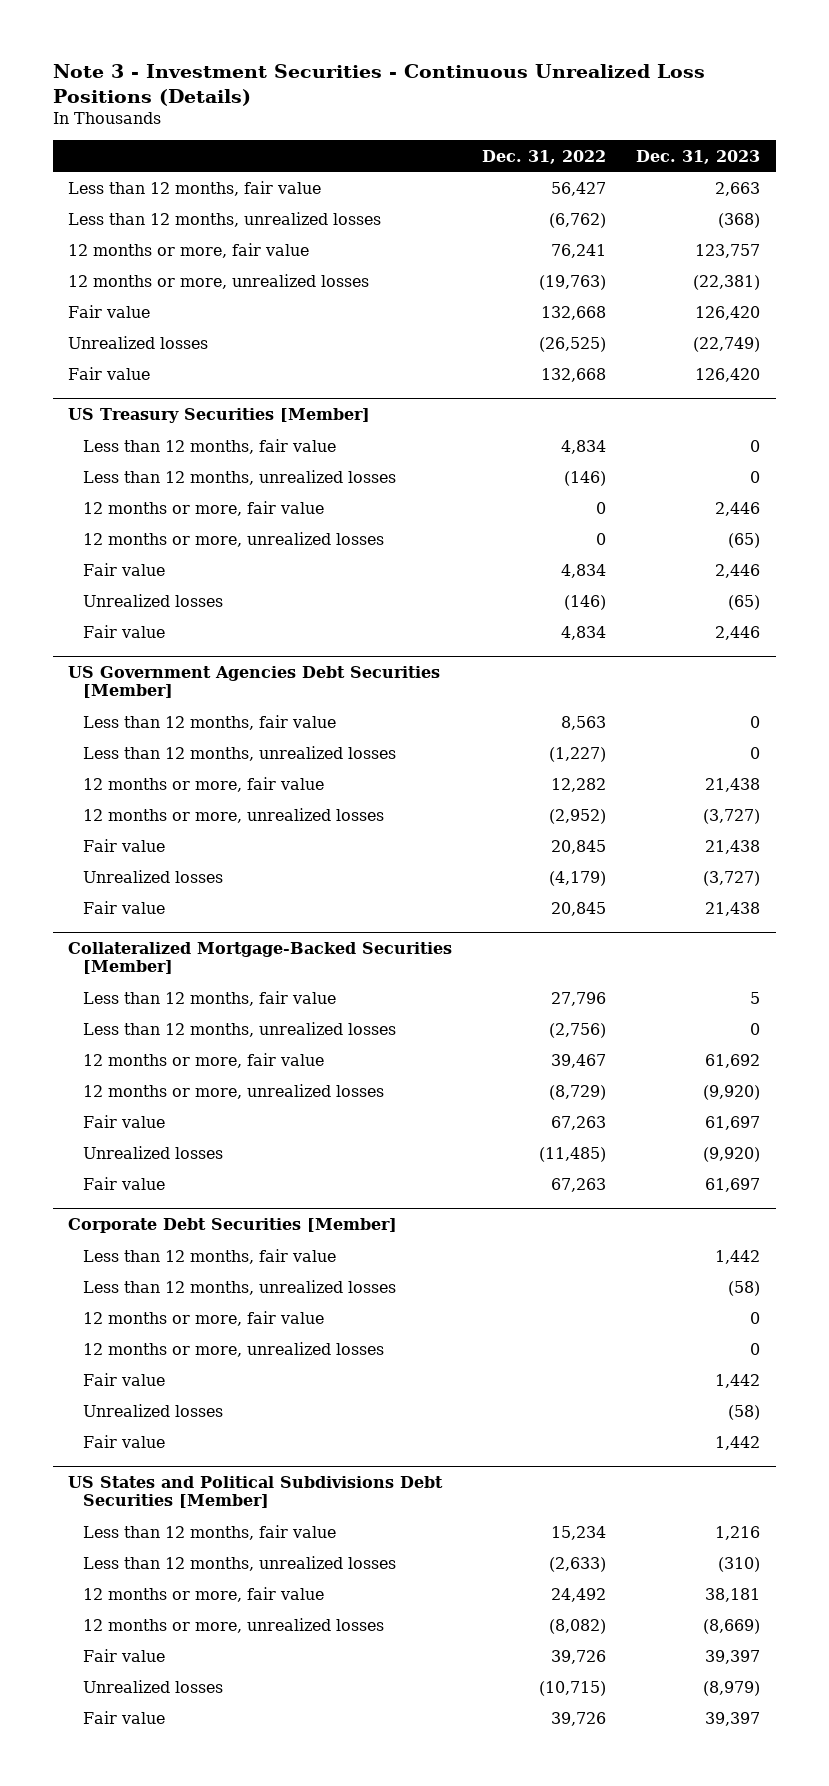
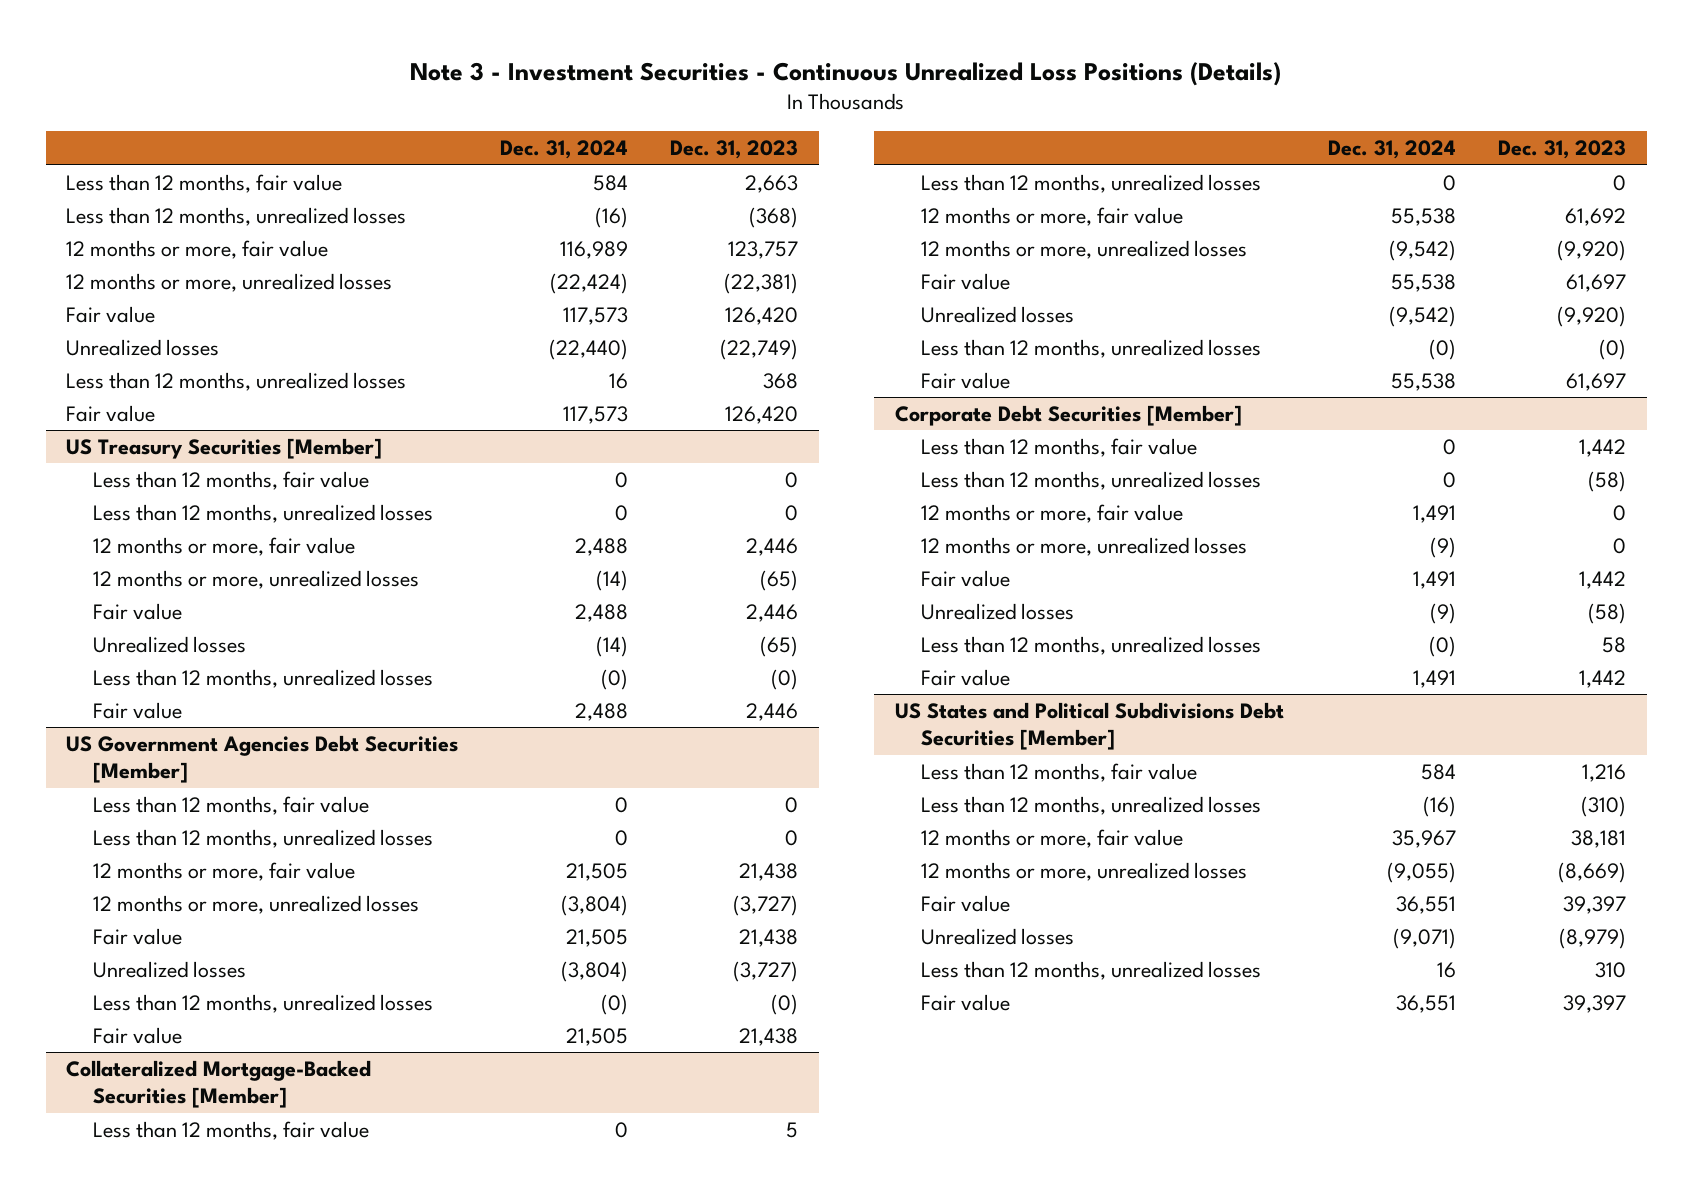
- | Dec. 31, 2022 | Dec. 31, 2023
+ | Dec. 31, 2024 | Dec. 31, 2023
+ Less than 12 months, unrealized losses | 16 | 368
@ US Treasury Securities [Member]
+ Less than 12 months, unrealized losses | (0) | (0)
@ US Government Agencies Debt Securities [Member]
+ Less than 12 months, unrealized losses | (0) | (0)
@ Collateralized Mortgage-Backed Securities [Member]
+ Less than 12 months, unrealized losses | (0) | (0)
@ Corporate Debt Securities [Member]
+ Less than 12 months, unrealized losses | (0) | 58
@ US States and Political Subdivisions Debt Securities [Member]
+ Less than 12 months, unrealized losses | 16 | 310

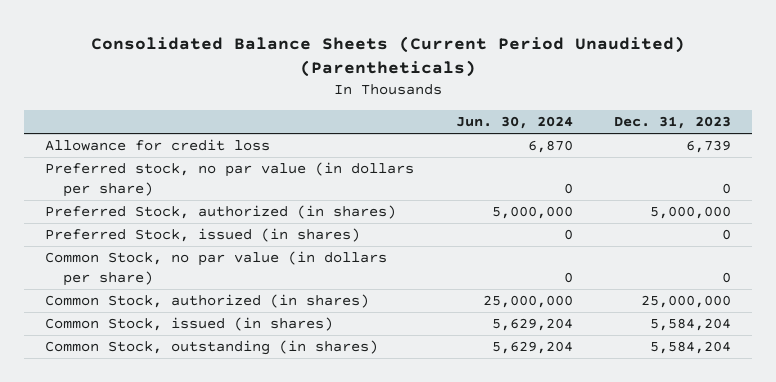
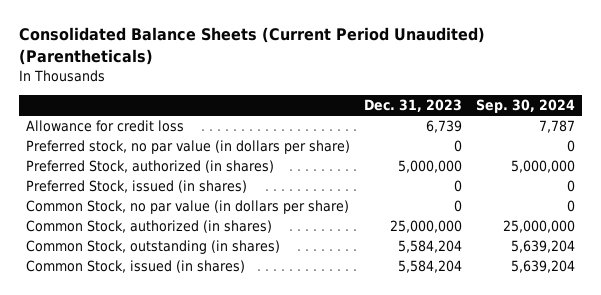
- | Jun. 30, 2024 | Dec. 31, 2023
+ | Dec. 31, 2023 | Sep. 30, 2024
moved down: Common Stock, issued (in shares) | 5,584,204 | 5,639,204

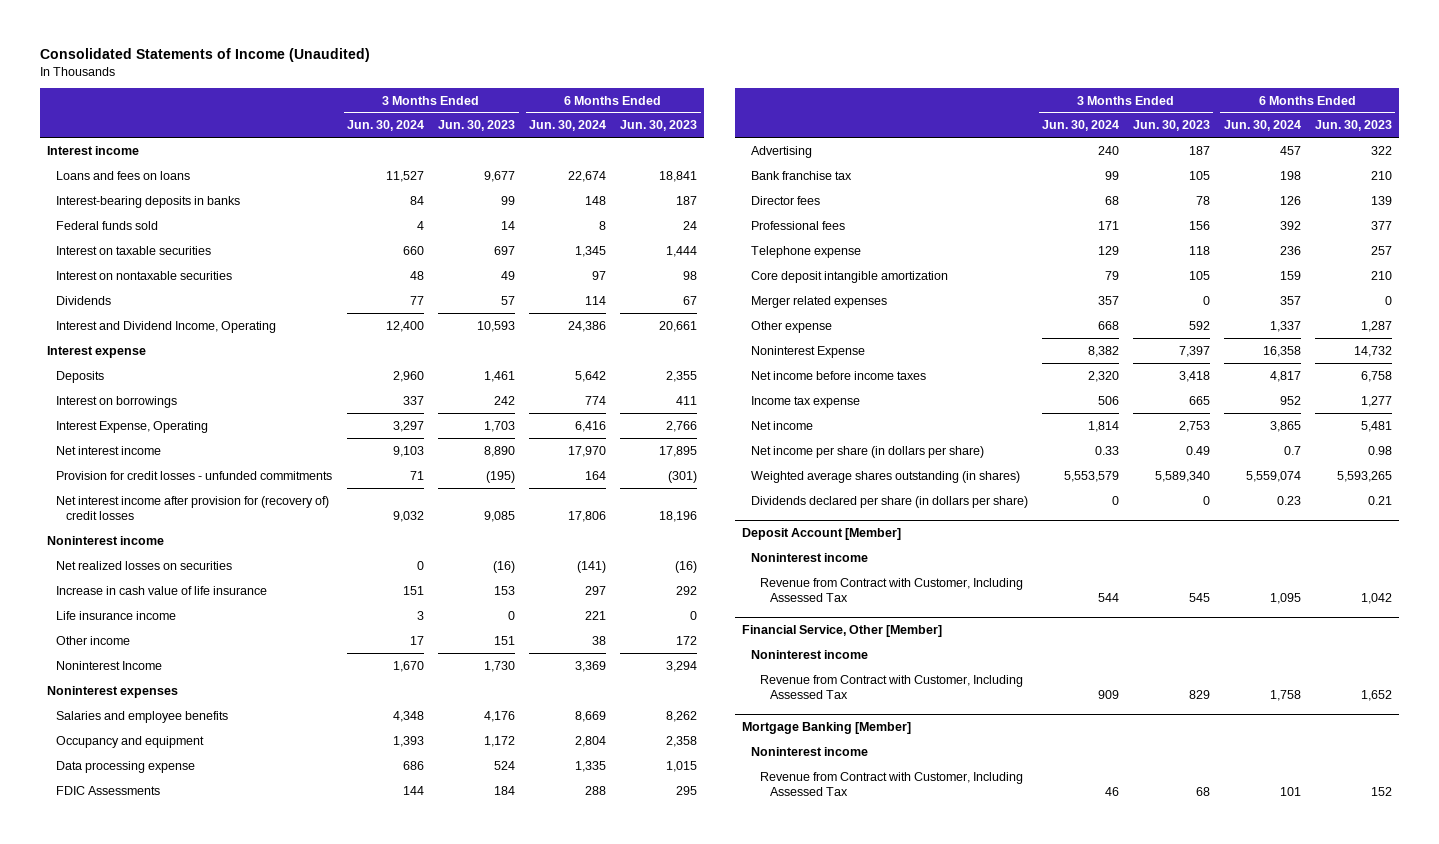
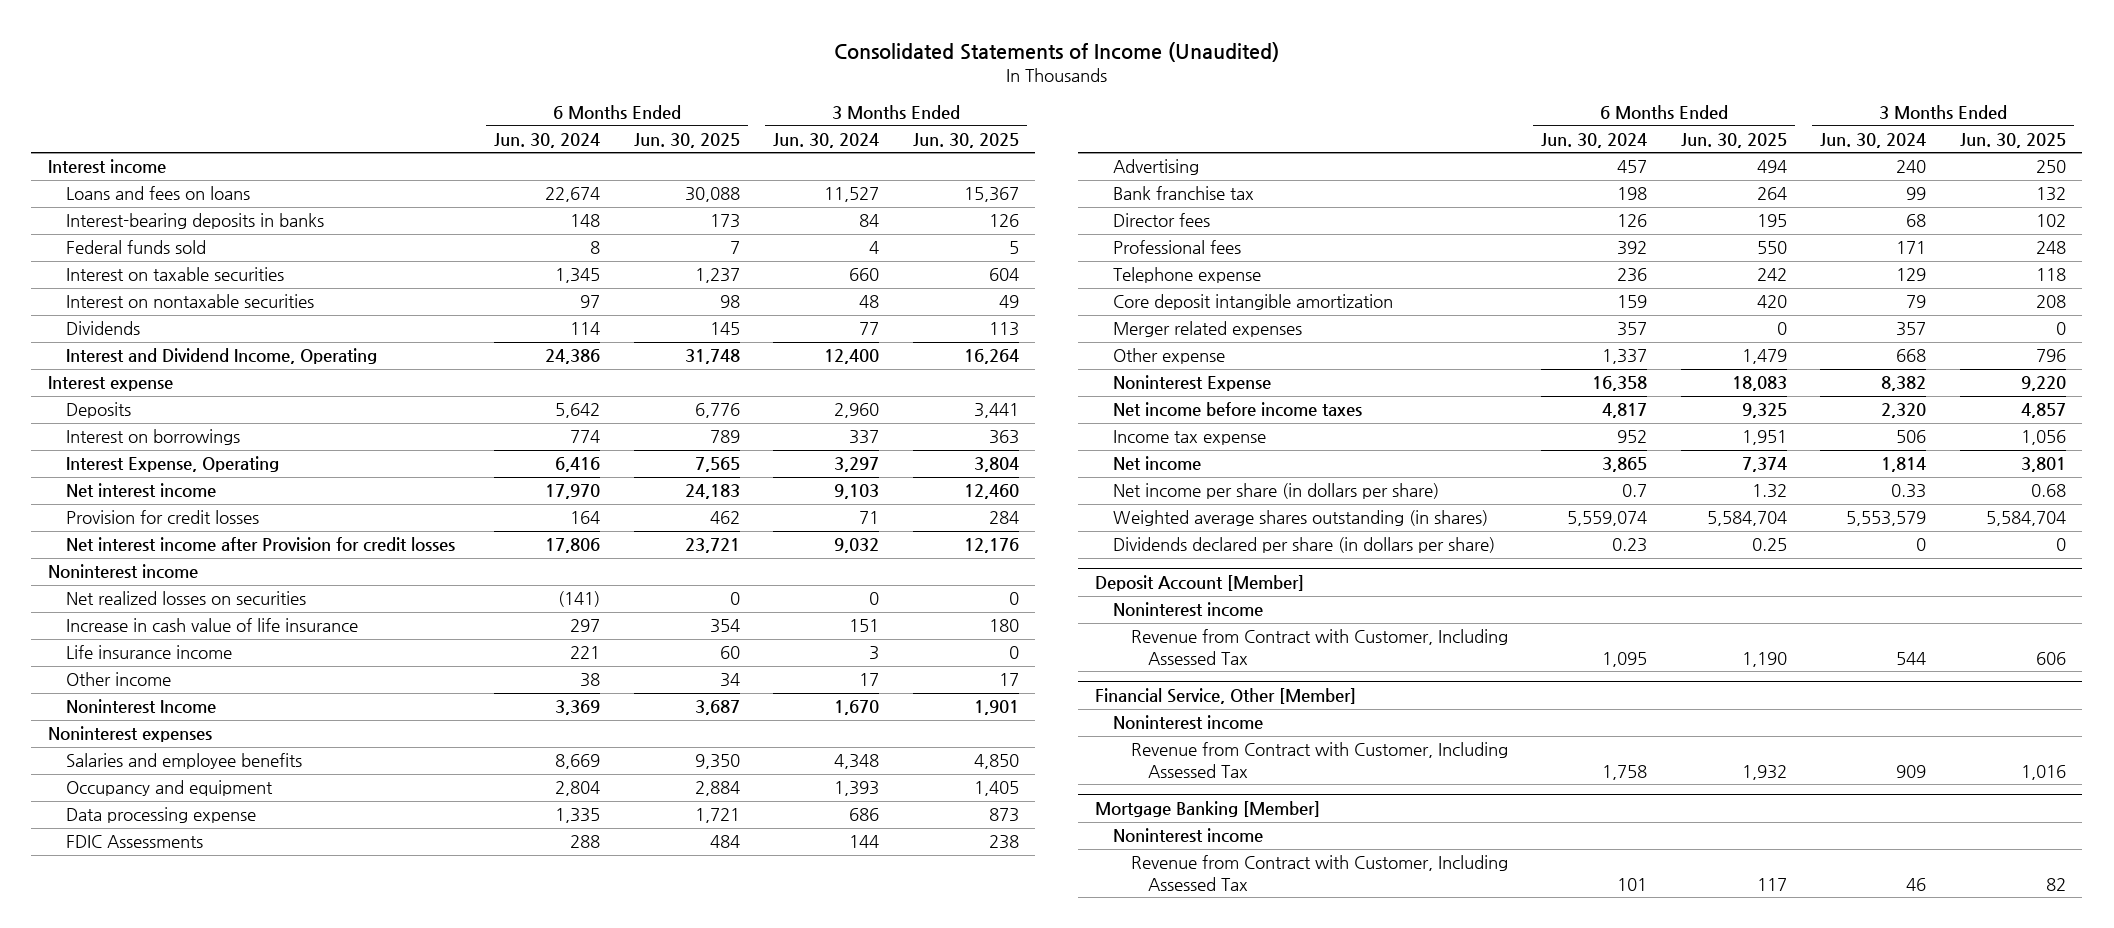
- | 3 Months Ended Jun. 30, 2024 | 3 Months Ended Jun. 30, 2023 | 6 Months Ended Jun. 30, 2024 | 6 Months Ended Jun. 30, 2023
+ | 6 Months Ended Jun. 30, 2024 | 6 Months Ended Jun. 30, 2025 | 3 Months Ended Jun. 30, 2024 | 3 Months Ended Jun. 30, 2025
- Provision for credit losses - unfunded commitments | 71 | (195) | 164 | (301)
- Net interest income after provision for (recovery of) credit losses | 9,032 | 9,085 | 17,806 | 18,196
+ Provision for credit losses | 164 | 462 | 71 | 284
+ Net interest income after Provision for credit losses | 17,806 | 23,721 | 9,032 | 12,176

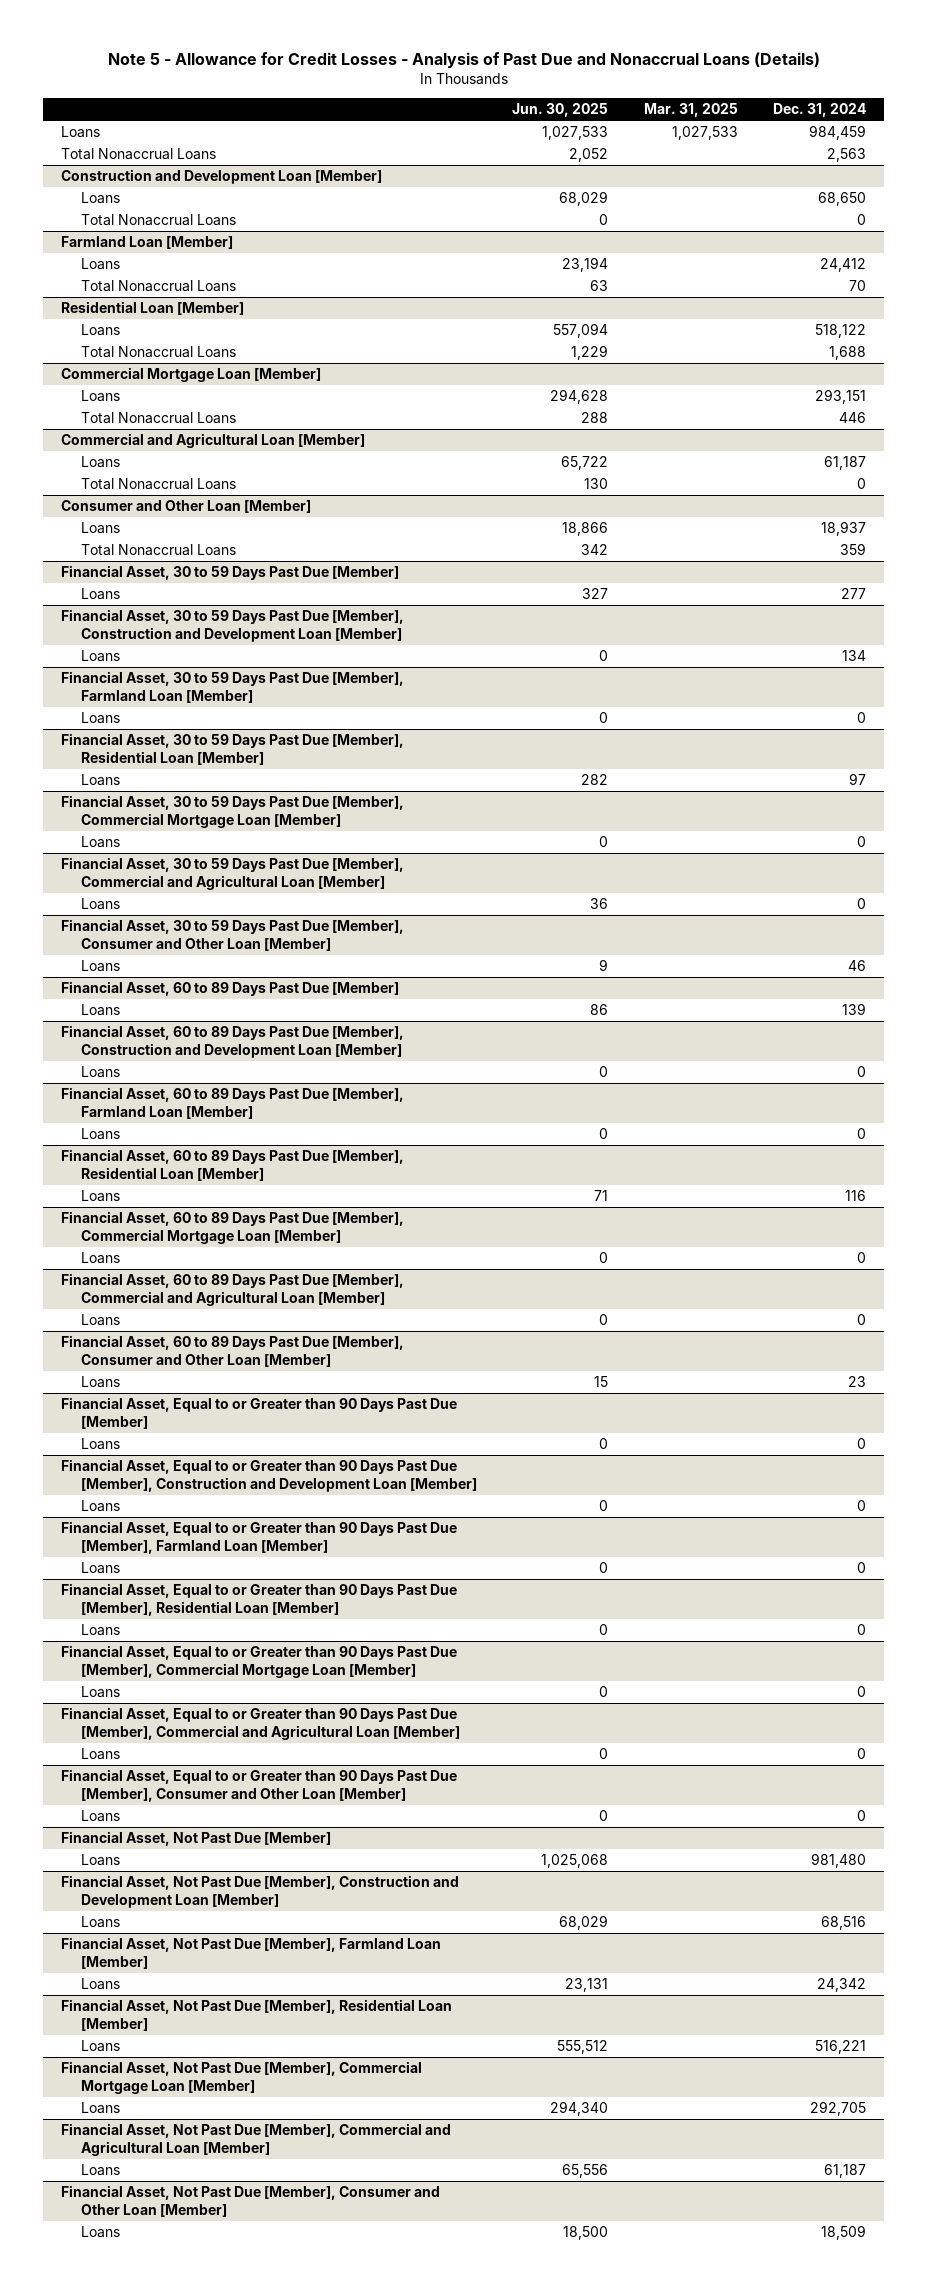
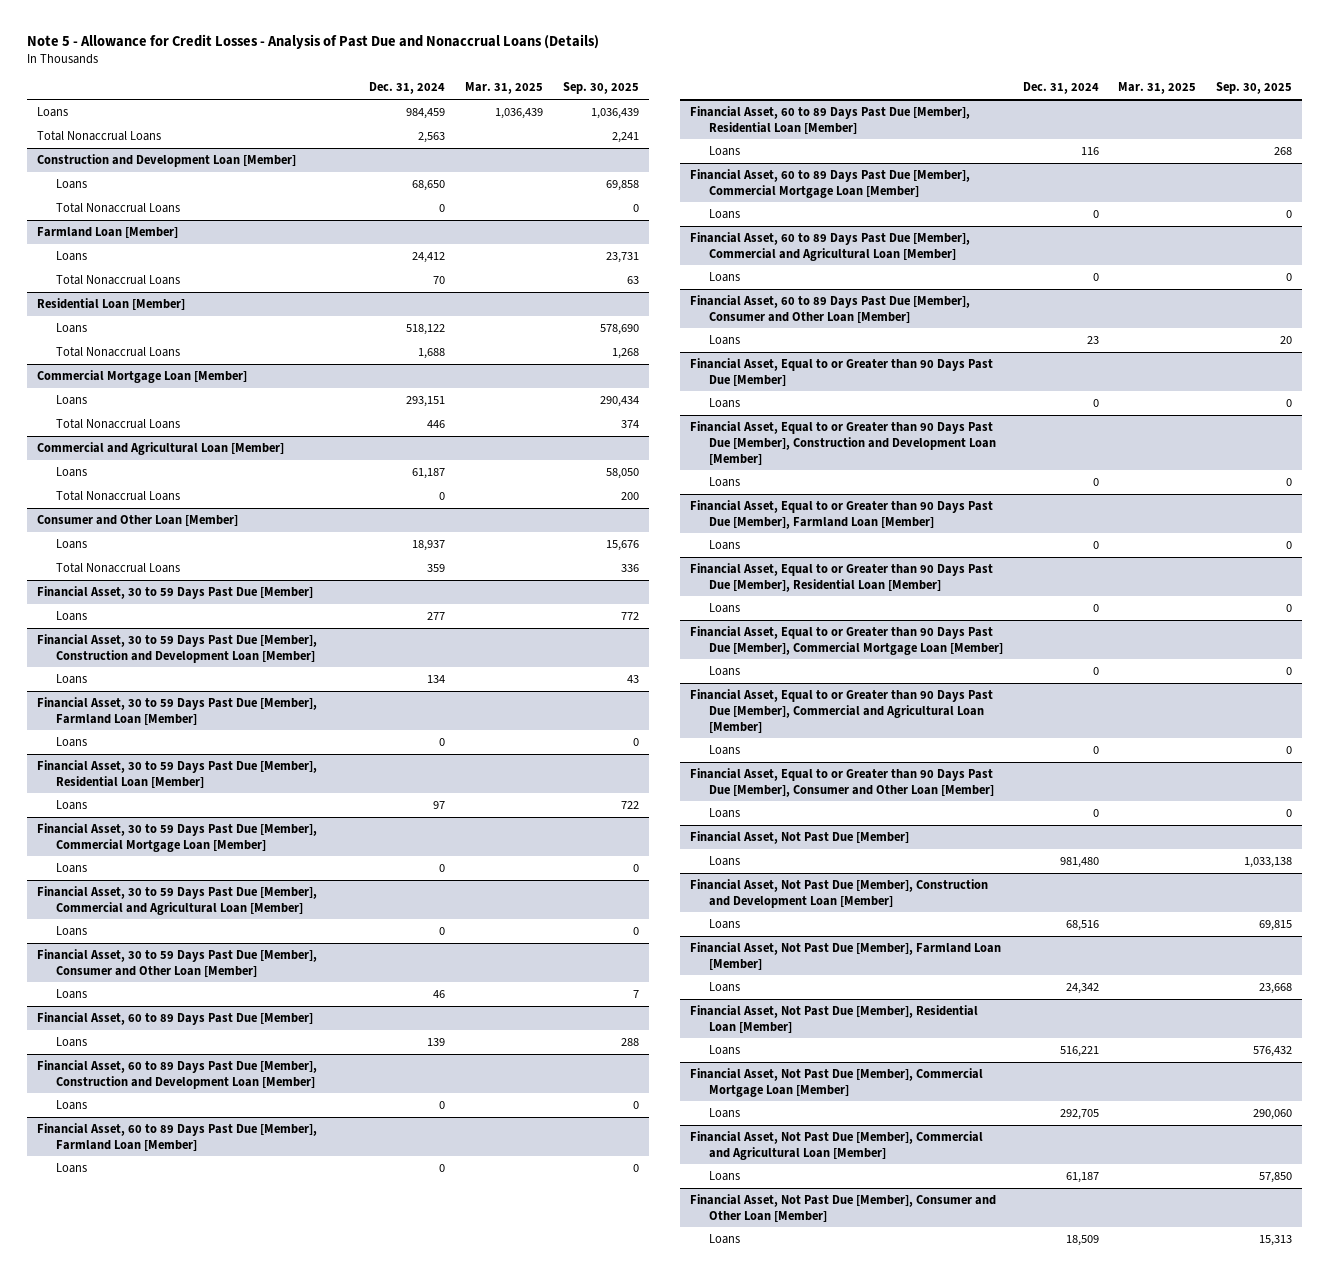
- | Jun. 30, 2025 | Mar. 31, 2025 | Dec. 31, 2024
+ | Dec. 31, 2024 | Mar. 31, 2025 | Sep. 30, 2025
- Loans | 1,027,533 | 1,027,533 | 984,459
+ Loans | 984,459 | 1,036,439 | 1,036,439

